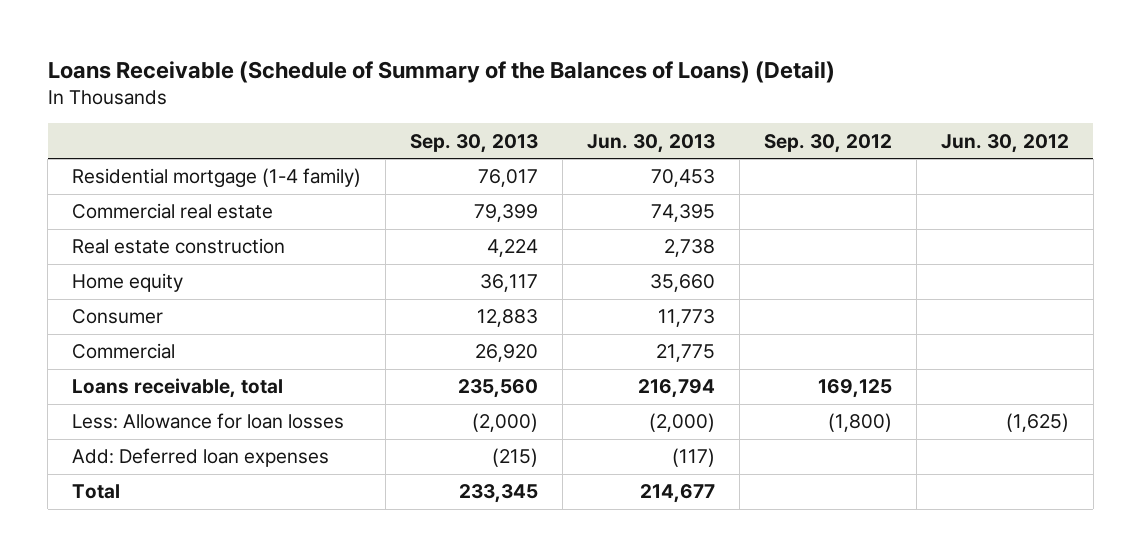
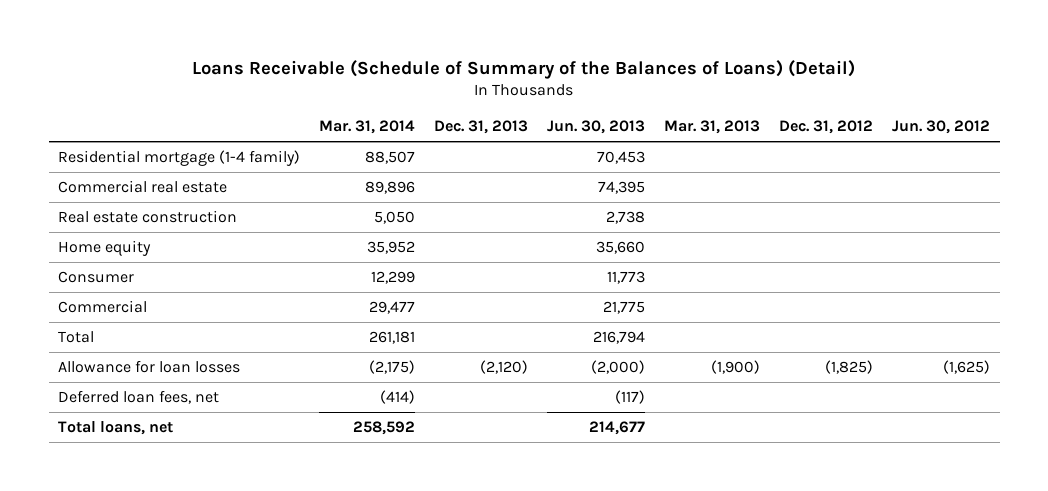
- | Sep. 30, 2013 | Jun. 30, 2013 | Sep. 30, 2012 | Jun. 30, 2012
+ | Mar. 31, 2014 | Dec. 31, 2013 | Jun. 30, 2013 | Mar. 31, 2013 | Dec. 31, 2012 | Jun. 30, 2012
- Loans receivable, total | 235,560 | 216,794 | 169,125 |
- Less: Allowance for loan losses | (2,000) | (2,000) | (1,800) | (1,625)
- Add: Deferred loan expenses | (215) | (117) | |
- Total | 233,345 | 214,677 | |
+ Total | 261,181 | | 216,794 | | |
+ Allowance for loan losses | (2,175) | (2,120) | (2,000) | (1,900) | (1,825) | (1,625)
+ Deferred loan fees, net | (414) | | (117) | | |
+ Total loans, net | 258,592 | | 214,677 | | |

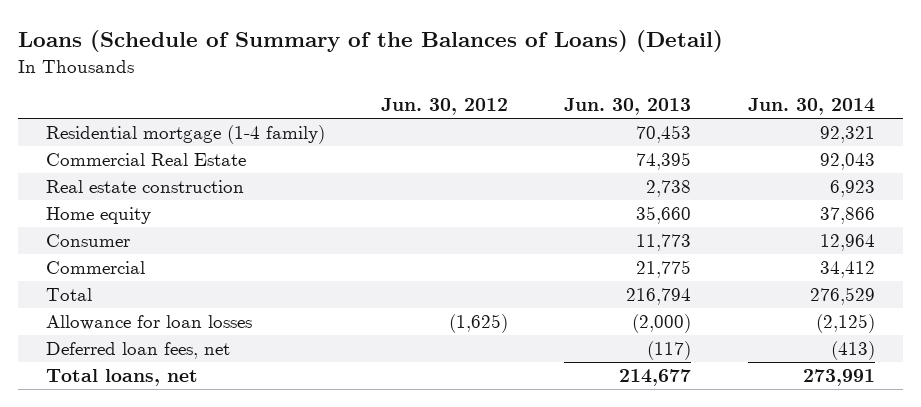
- Loans Receivable (Schedule of Summary of the Balances of Loans) (Detail)
+ Loans (Schedule of Summary of the Balances of Loans) (Detail)
- | Mar. 31, 2014 | Dec. 31, 2013 | Jun. 30, 2013 | Mar. 31, 2013 | Dec. 31, 2012 | Jun. 30, 2012
+ | Jun. 30, 2012 | Jun. 30, 2013 | Jun. 30, 2014
- Commercial real estate | 89,896 | | 74,395 | | |
+ Commercial Real Estate | | 74,395 | 92,043

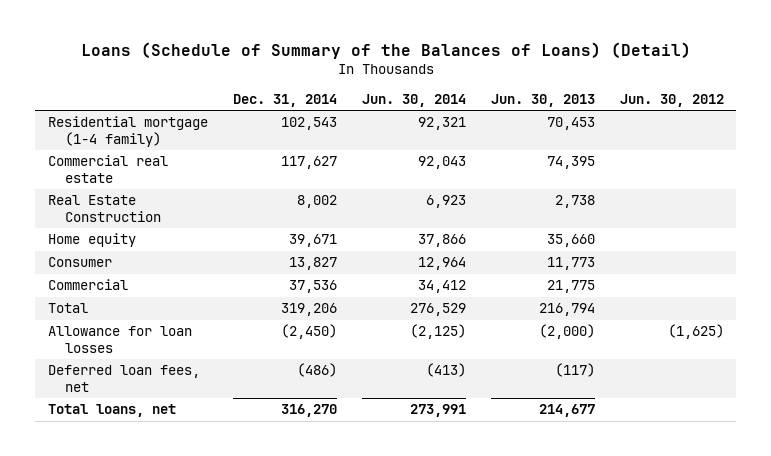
- | Jun. 30, 2012 | Jun. 30, 2013 | Jun. 30, 2014
+ | Dec. 31, 2014 | Jun. 30, 2014 | Jun. 30, 2013 | Jun. 30, 2012
- Commercial Real Estate | | 74,395 | 92,043
- Real estate construction | | 2,738 | 6,923
+ Commercial real estate | 117,627 | 92,043 | 74,395 |
+ Real Estate Construction | 8,002 | 6,923 | 2,738 |

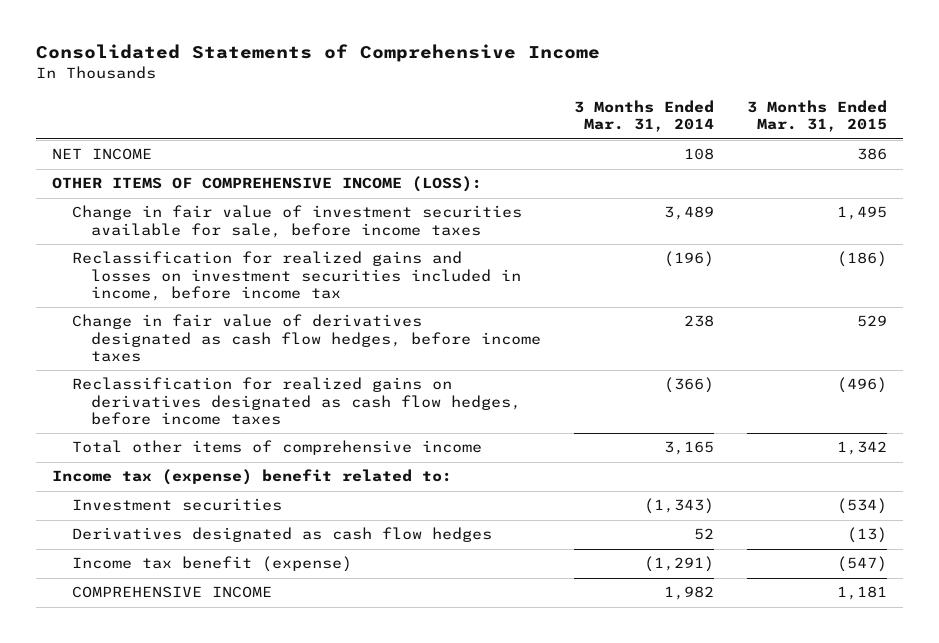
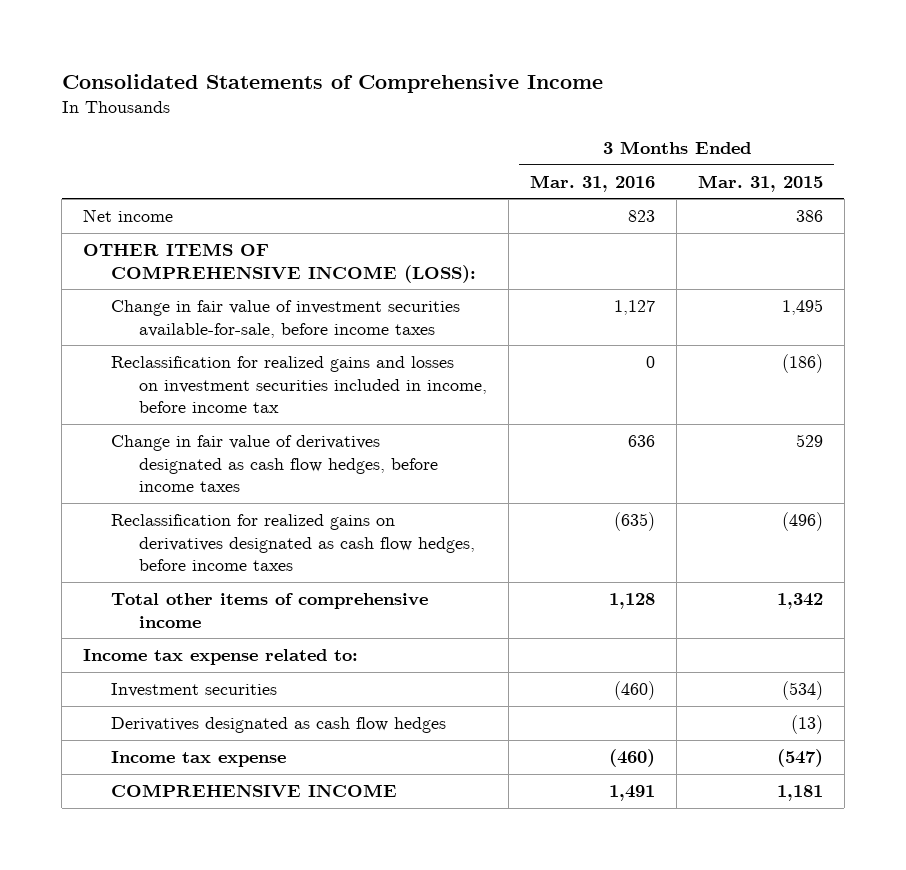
- | 3 Months Ended Mar. 31, 2014 | 3 Months Ended Mar. 31, 2015
+ | 3 Months Ended Mar. 31, 2016 | 3 Months Ended Mar. 31, 2015
- NET INCOME | 108 | 386
+ Net income | 823 | 386
- Change in fair value of investment securities available for sale, before income taxes | 3,489 | 1,495
+ Change in fair value of investment securities available-for-sale, before income taxes | 1,127 | 1,495
- Income tax (expense) benefit related to:
+ Income tax expense related to:
- Income tax benefit (expense) | (1,291) | (547)
+ Income tax expense | (460) | (547)

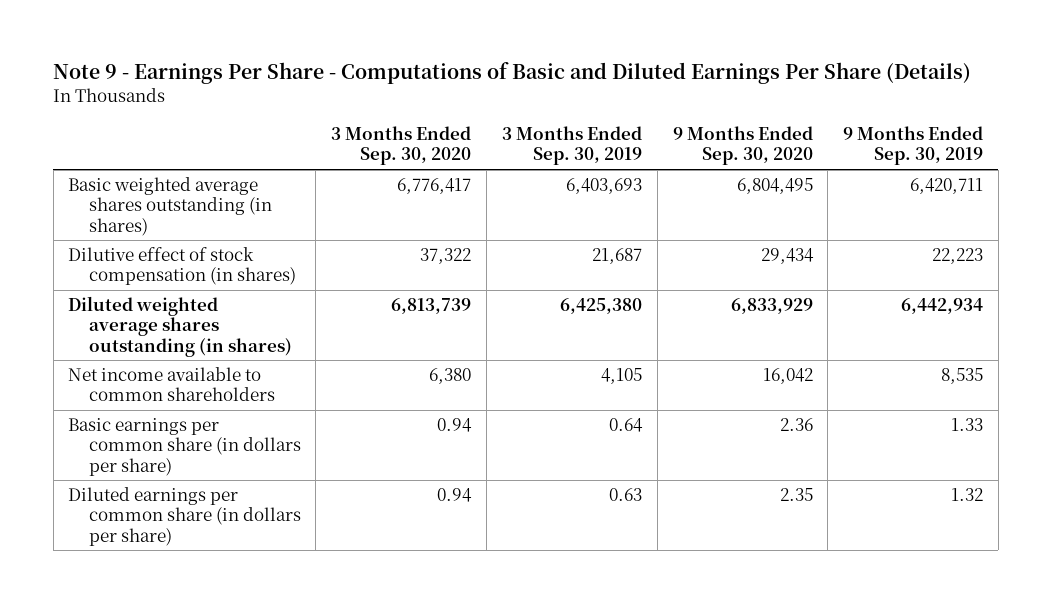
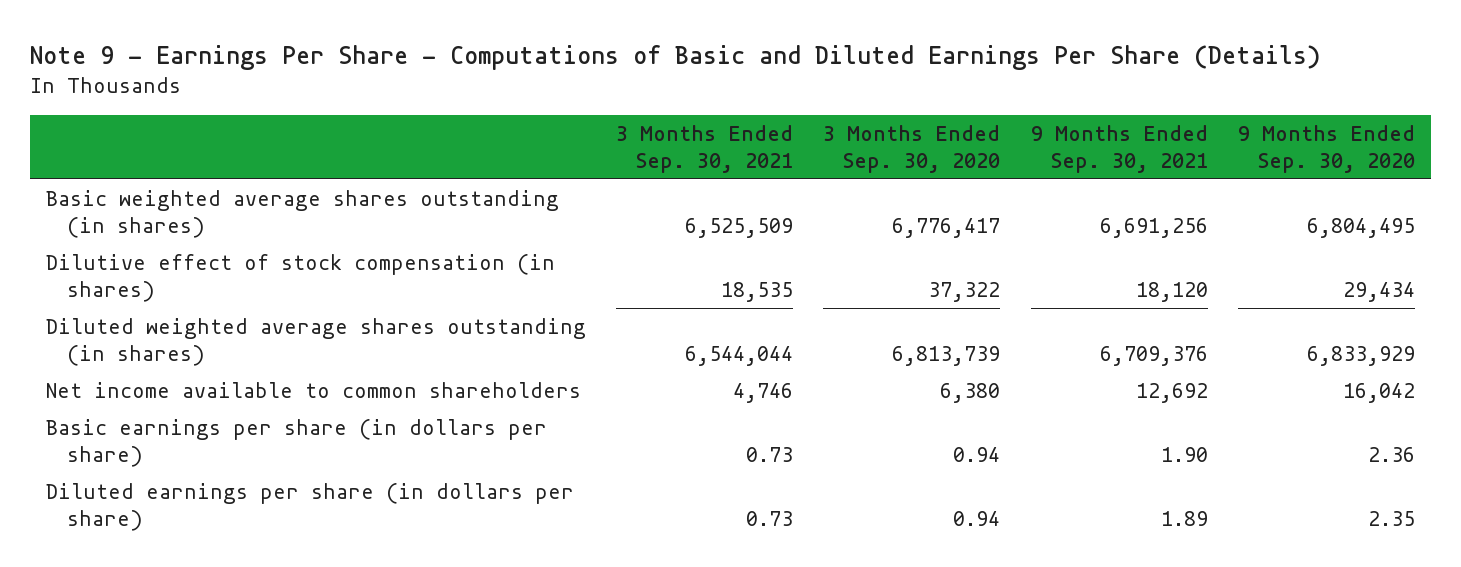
- | 3 Months Ended Sep. 30, 2020 | 3 Months Ended Sep. 30, 2019 | 9 Months Ended Sep. 30, 2020 | 9 Months Ended Sep. 30, 2019
+ | 3 Months Ended Sep. 30, 2021 | 3 Months Ended Sep. 30, 2020 | 9 Months Ended Sep. 30, 2021 | 9 Months Ended Sep. 30, 2020
- Basic earnings per common share (in dollars per share) | 0.94 | 0.64 | 2.36 | 1.33
- Diluted earnings per common share (in dollars per share) | 0.94 | 0.63 | 2.35 | 1.32
+ Basic earnings per share (in dollars per share) | 0.73 | 0.94 | 1.90 | 2.36
+ Diluted earnings per share (in dollars per share) | 0.73 | 0.94 | 1.89 | 2.35

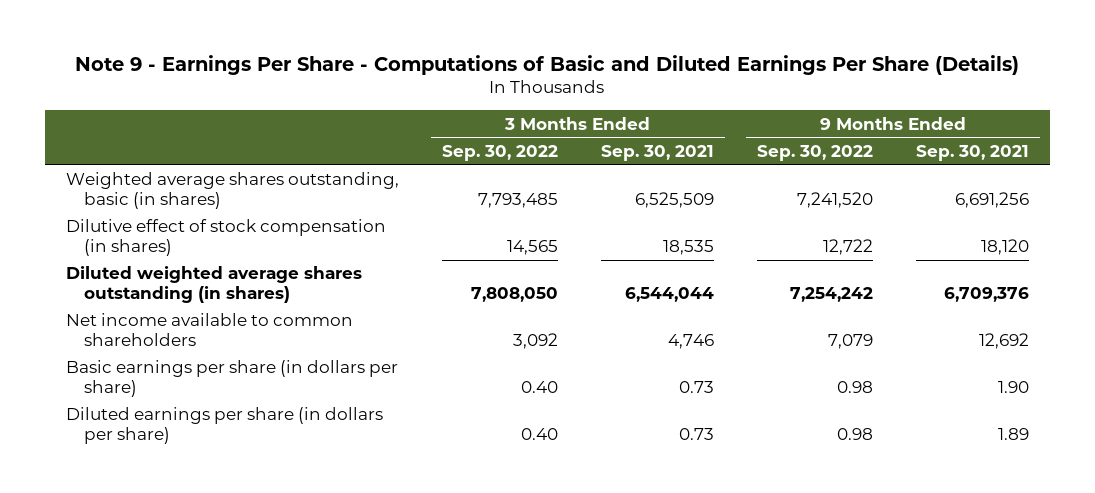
- | 3 Months Ended Sep. 30, 2021 | 3 Months Ended Sep. 30, 2020 | 9 Months Ended Sep. 30, 2021 | 9 Months Ended Sep. 30, 2020
+ | 3 Months Ended Sep. 30, 2022 | 3 Months Ended Sep. 30, 2021 | 9 Months Ended Sep. 30, 2022 | 9 Months Ended Sep. 30, 2021
- Basic weighted average shares outstanding (in shares) | 6,525,509 | 6,776,417 | 6,691,256 | 6,804,495
+ Weighted average shares outstanding, basic (in shares) | 7,793,485 | 6,525,509 | 7,241,520 | 6,691,256

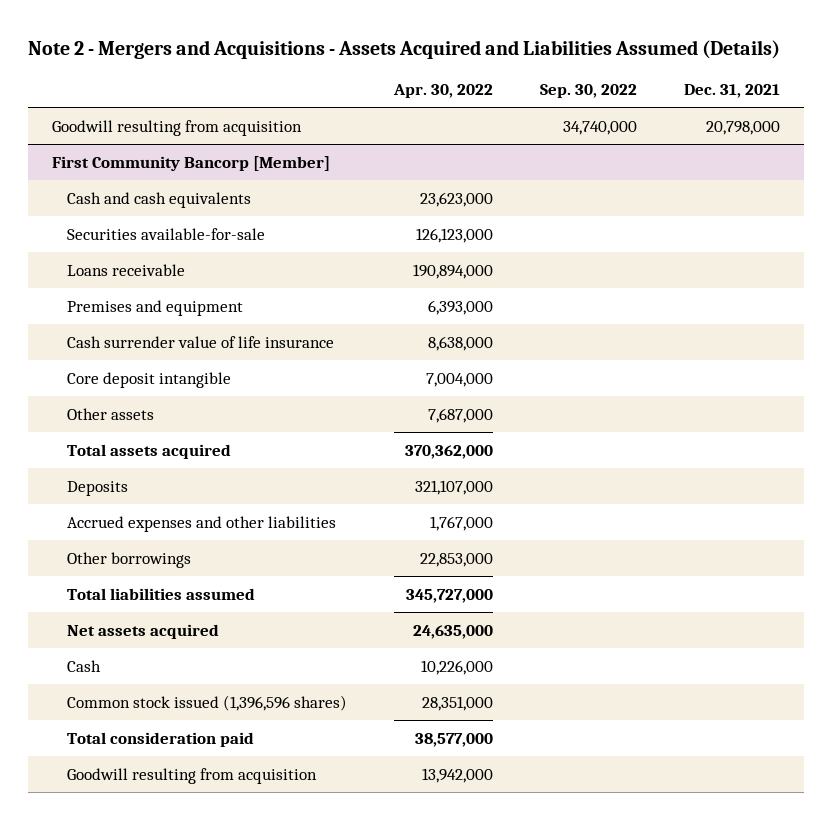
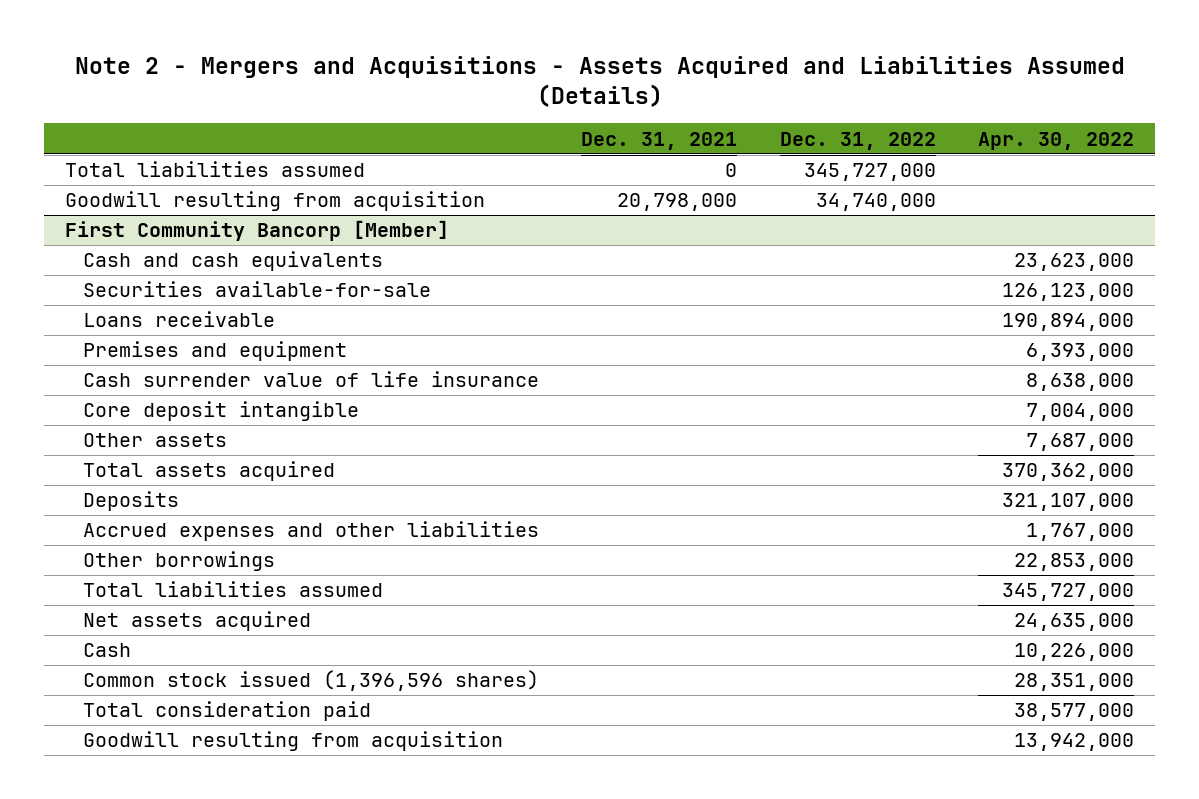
- | Apr. 30, 2022 | Sep. 30, 2022 | Dec. 31, 2021
+ | Dec. 31, 2021 | Dec. 31, 2022 | Apr. 30, 2022
+ Total liabilities assumed | 0 | 345,727,000 |

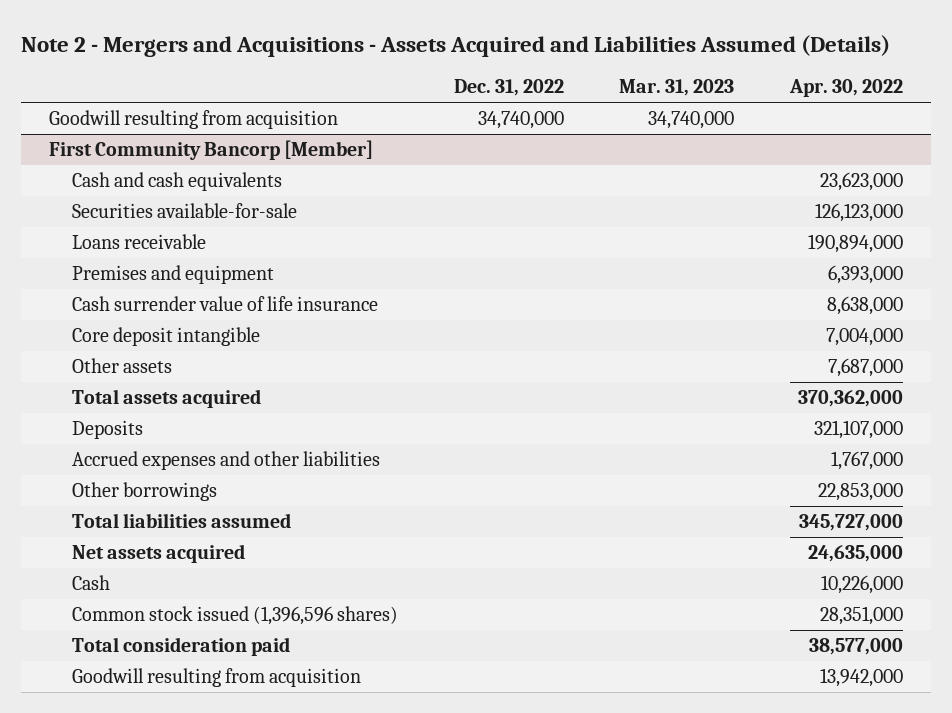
- | Dec. 31, 2021 | Dec. 31, 2022 | Apr. 30, 2022
+ | Dec. 31, 2022 | Mar. 31, 2023 | Apr. 30, 2022
- Total liabilities assumed | 0 | 345,727,000 |

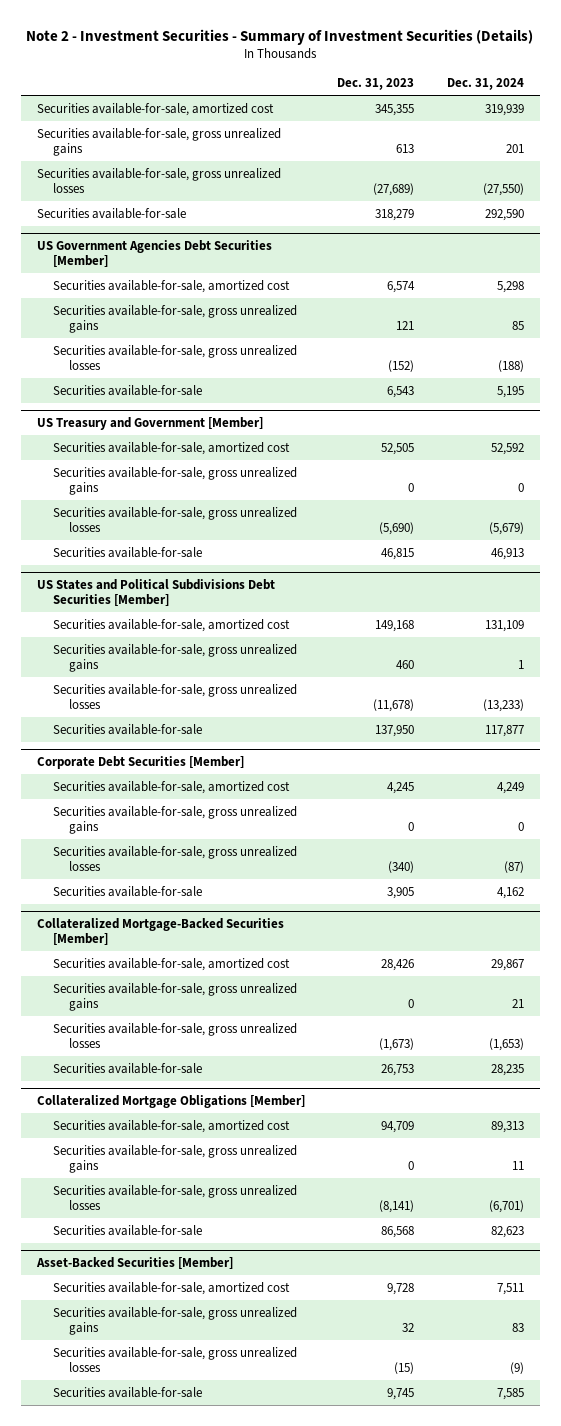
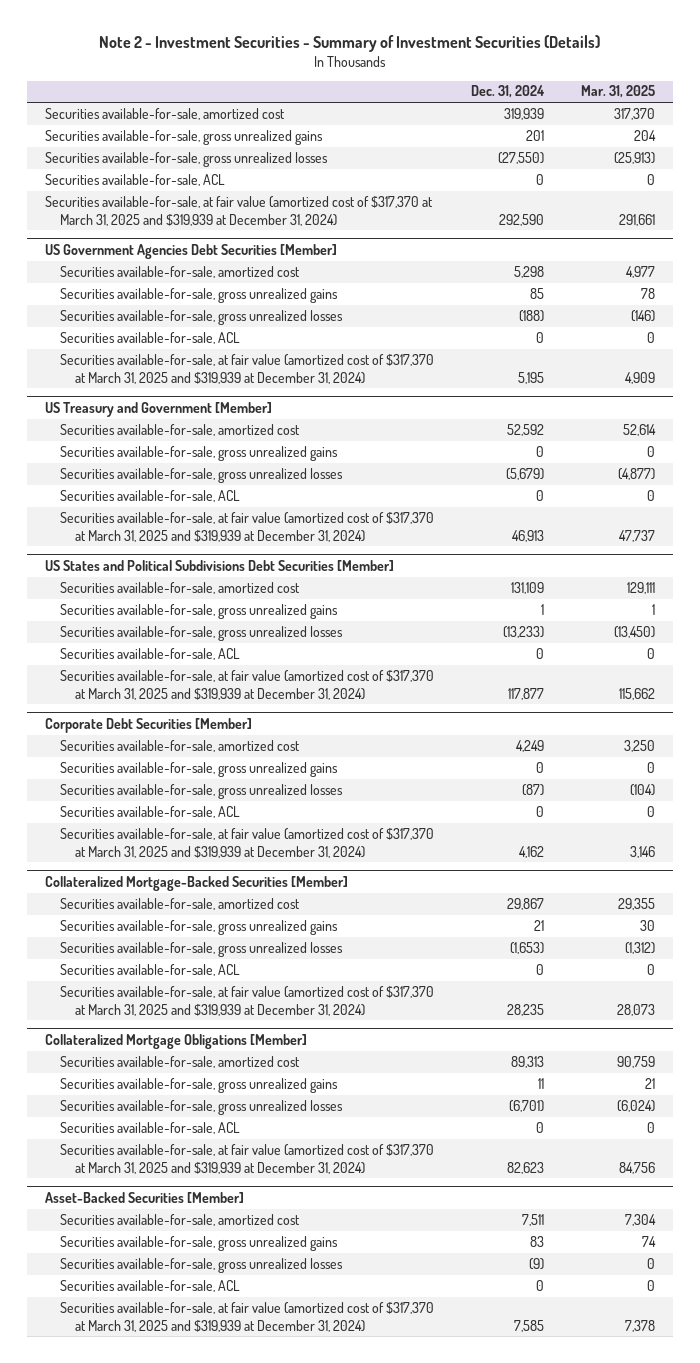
- | Dec. 31, 2023 | Dec. 31, 2024
+ | Dec. 31, 2024 | Mar. 31, 2025
- Securities available-for-sale | 318,279 | 292,590
+ Securities available-for-sale, ACL | 0 | 0
+ Securities available-for-sale, at fair value (amortized cost of $317,370 at March 31, 2025 and $319,939 at December 31, 2024) | 292,590 | 291,661
@ US Government Agencies Debt Securities [Member]
- Securities available-for-sale | 6,543 | 5,195
+ Securities available-for-sale, ACL | 0 | 0
+ Securities available-for-sale, at fair value (amortized cost of $317,370 at March 31, 2025 and $319,939 at December 31, 2024) | 5,195 | 4,909
@ US Treasury and Government [Member]
- Securities available-for-sale | 46,815 | 46,913
+ Securities available-for-sale, ACL | 0 | 0
+ Securities available-for-sale, at fair value (amortized cost of $317,370 at March 31, 2025 and $319,939 at December 31, 2024) | 46,913 | 47,737
@ US States and Political Subdivisions Debt Securities [Member]
- Securities available-for-sale | 137,950 | 117,877
+ Securities available-for-sale, ACL | 0 | 0
+ Securities available-for-sale, at fair value (amortized cost of $317,370 at March 31, 2025 and $319,939 at December 31, 2024) | 117,877 | 115,662
@ Corporate Debt Securities [Member]
- Securities available-for-sale | 3,905 | 4,162
+ Securities available-for-sale, ACL | 0 | 0
+ Securities available-for-sale, at fair value (amortized cost of $317,370 at March 31, 2025 and $319,939 at December 31, 2024) | 4,162 | 3,146
@ Collateralized Mortgage-Backed Securities [Member]
- Securities available-for-sale | 26,753 | 28,235
+ Securities available-for-sale, ACL | 0 | 0
+ Securities available-for-sale, at fair value (amortized cost of $317,370 at March 31, 2025 and $319,939 at December 31, 2024) | 28,235 | 28,073
@ Collateralized Mortgage Obligations [Member]
- Securities available-for-sale | 86,568 | 82,623
+ Securities available-for-sale, ACL | 0 | 0
+ Securities available-for-sale, at fair value (amortized cost of $317,370 at March 31, 2025 and $319,939 at December 31, 2024) | 82,623 | 84,756
@ Asset-Backed Securities [Member]
- Securities available-for-sale | 9,745 | 7,585
+ Securities available-for-sale, ACL | 0 | 0
+ Securities available-for-sale, at fair value (amortized cost of $317,370 at March 31, 2025 and $319,939 at December 31, 2024) | 7,585 | 7,378

